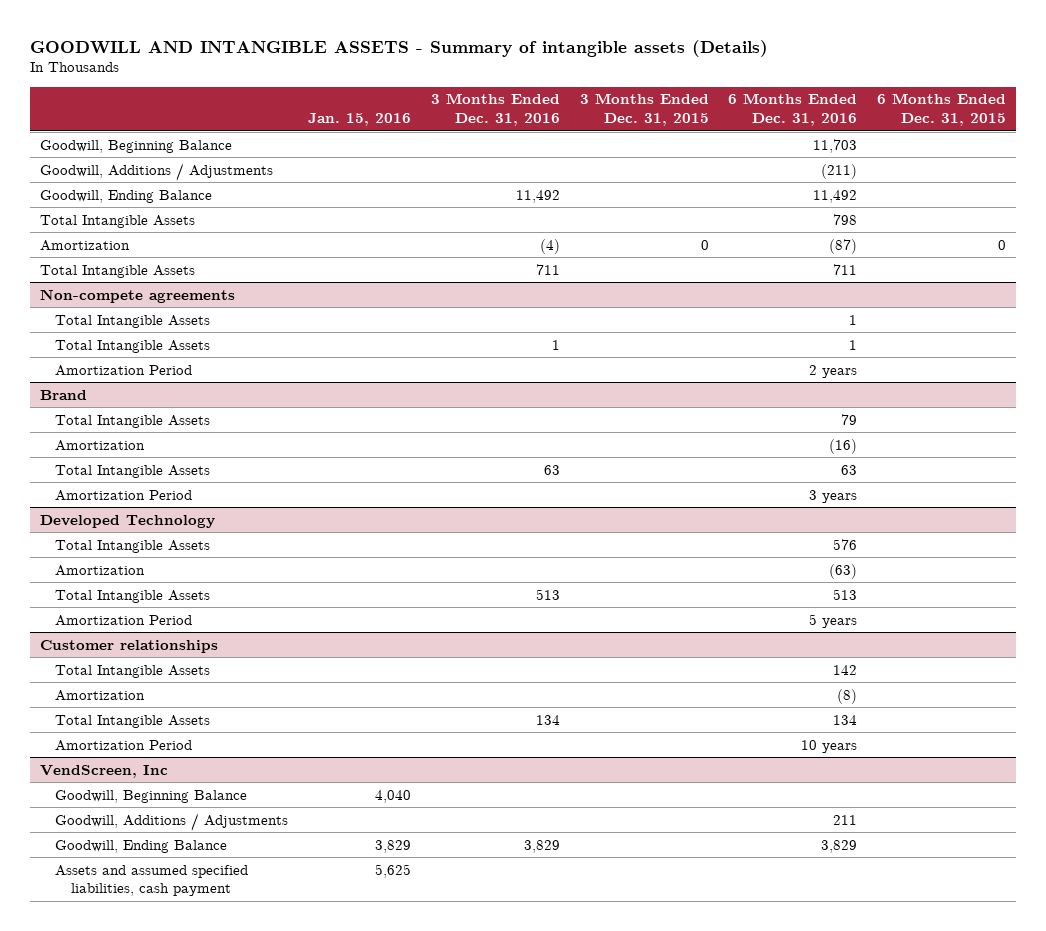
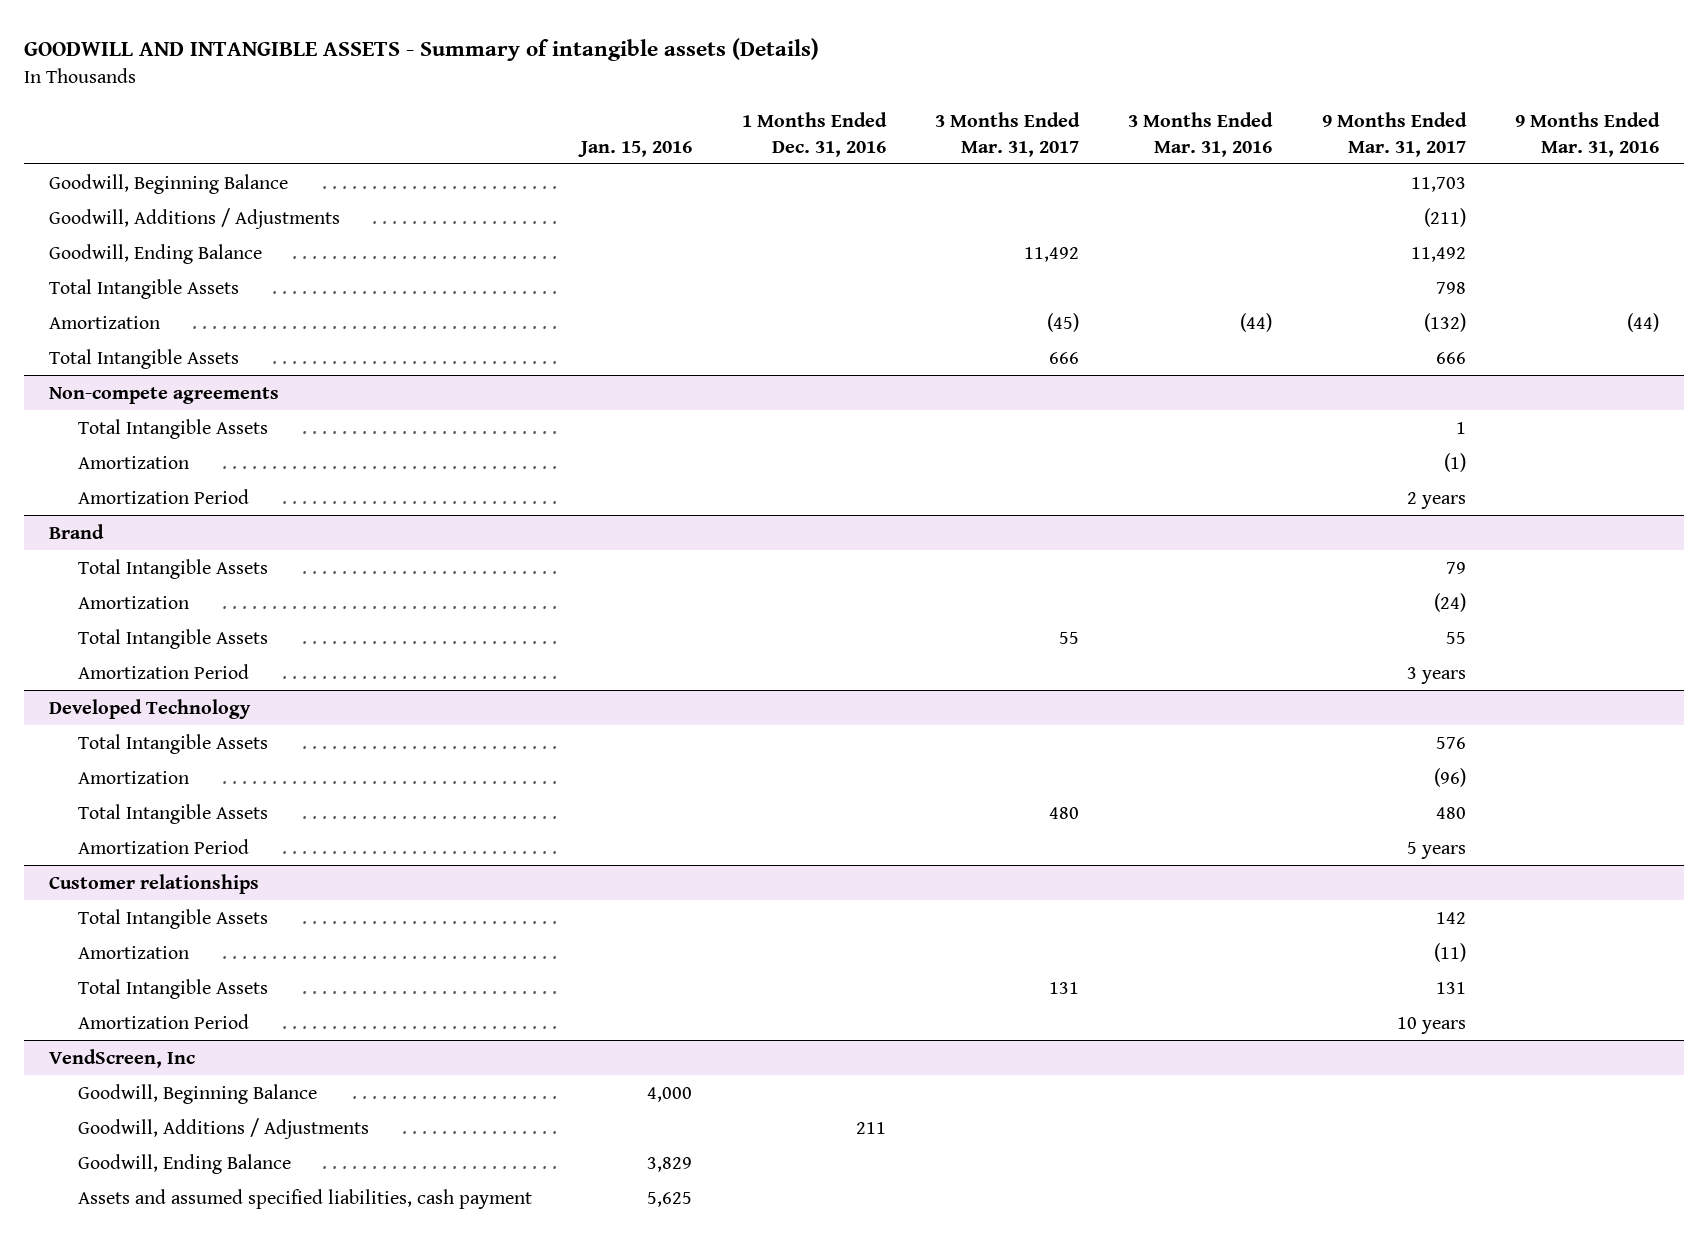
- | Jan. 15, 2016 | 3 Months Ended Dec. 31, 2016 | 3 Months Ended Dec. 31, 2015 | 6 Months Ended Dec. 31, 2016 | 6 Months Ended Dec. 31, 2015
+ | Jan. 15, 2016 | 1 Months Ended Dec. 31, 2016 | 3 Months Ended Mar. 31, 2017 | 3 Months Ended Mar. 31, 2016 | 9 Months Ended Mar. 31, 2017 | 9 Months Ended Mar. 31, 2016
@ Non-compete agreements
- Total Intangible Assets | | 1 | | 1 |
+ Amortization | | | | | (1) |
@ VendScreen, Inc
- Goodwill, Beginning Balance | 4,040 | | | |
+ Goodwill, Beginning Balance | 4,000 | | | | |

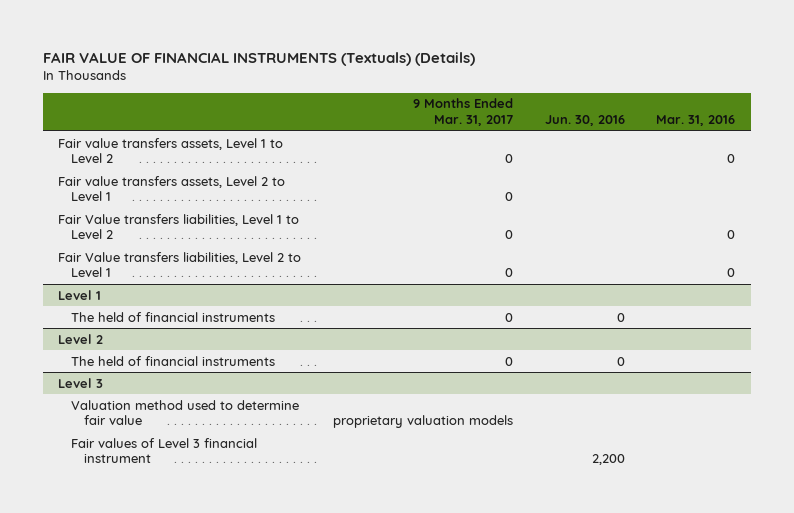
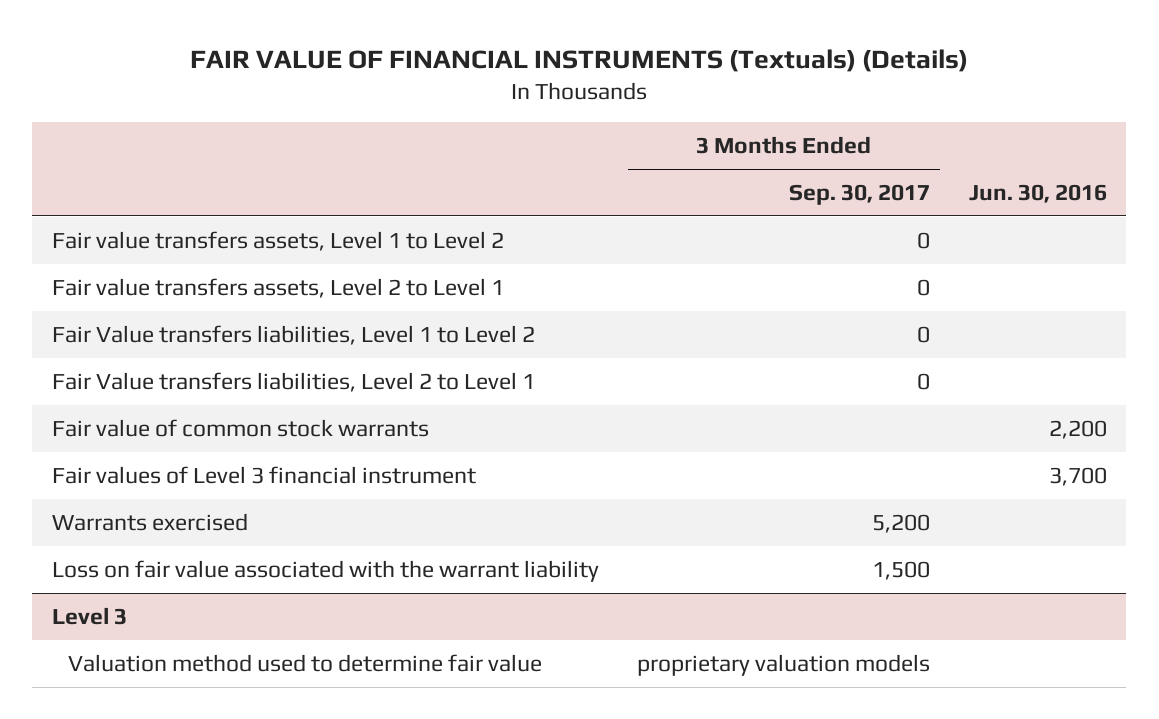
- | 9 Months Ended Mar. 31, 2017 | Jun. 30, 2016 | Mar. 31, 2016
+ | 3 Months Ended Sep. 30, 2017 | Jun. 30, 2016
- Level 1
- The held of financial instruments | 0 | 0 |
- Level 2
- The held of financial instruments | 0 | 0 |
+ Fair value of common stock warrants | | 2,200
+ Fair values of Level 3 financial instrument | | 3,700
+ Warrants exercised | 5,200 |
+ Loss on fair value associated with the warrant liability | 1,500 |
@ Level 3
- Fair values of Level 3 financial instrument | | 2,200 |

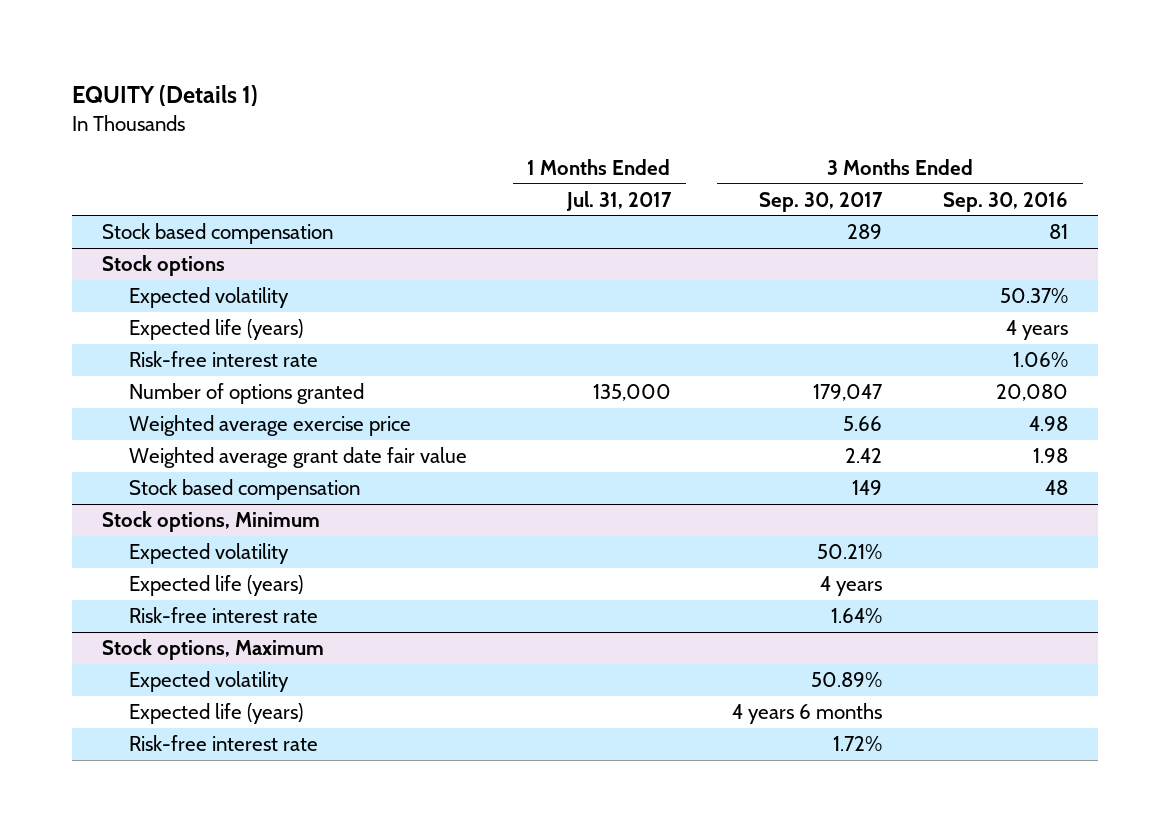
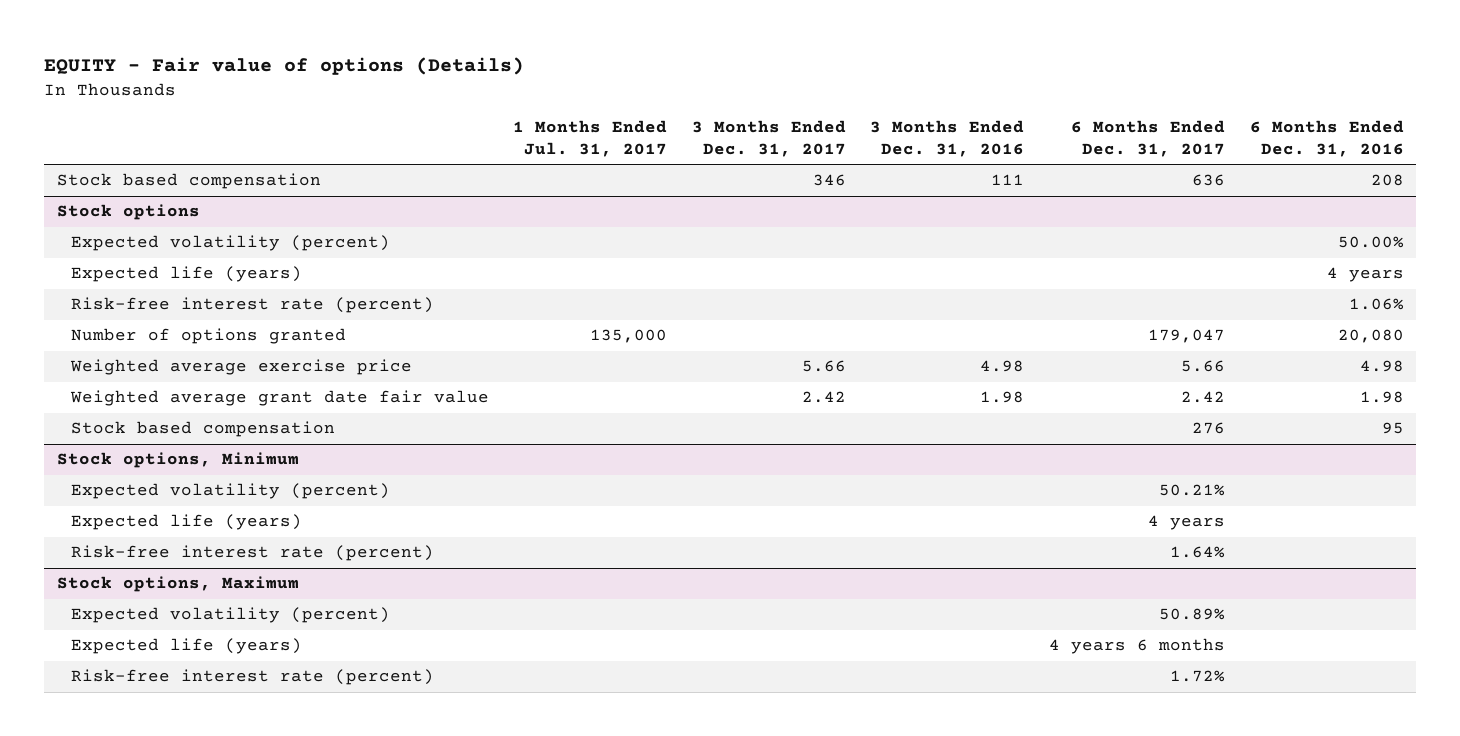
- EQUITY (Details 1)
+ EQUITY - Fair value of options (Details)
- | 1 Months Ended Jul. 31, 2017 | 3 Months Ended Sep. 30, 2017 | 3 Months Ended Sep. 30, 2016
+ | 1 Months Ended Jul. 31, 2017 | 3 Months Ended Dec. 31, 2017 | 3 Months Ended Dec. 31, 2016 | 6 Months Ended Dec. 31, 2017 | 6 Months Ended Dec. 31, 2016
@ Stock options
- Expected volatility | | | 50.37%
+ Expected volatility (percent) | | | | | 50.00%
- Risk-free interest rate | | | 1.06%
+ Risk-free interest rate (percent) | | | | | 1.06%
@ Stock options, Minimum
- Expected volatility | | 50.21% |
+ Expected volatility (percent) | | | | 50.21% |
- Risk-free interest rate | | 1.64% |
+ Risk-free interest rate (percent) | | | | 1.64% |
@ Stock options, Maximum
- Expected volatility | | 50.89% |
+ Expected volatility (percent) | | | | 50.89% |
- Risk-free interest rate | | 1.72% |
+ Risk-free interest rate (percent) | | | | 1.72% |

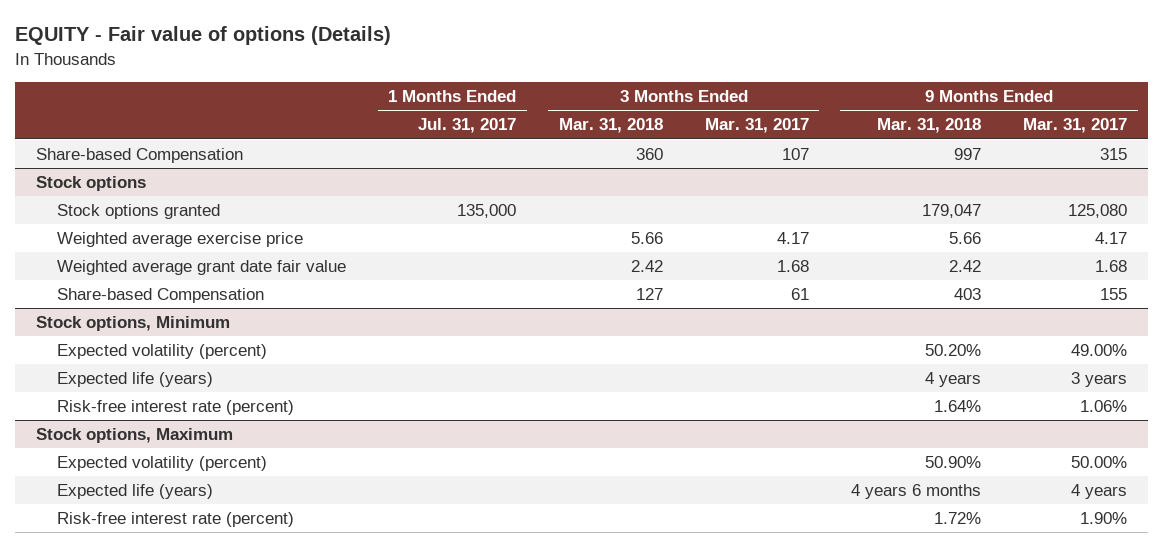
- | 1 Months Ended Jul. 31, 2017 | 3 Months Ended Dec. 31, 2017 | 3 Months Ended Dec. 31, 2016 | 6 Months Ended Dec. 31, 2017 | 6 Months Ended Dec. 31, 2016
+ | 1 Months Ended Jul. 31, 2017 | 3 Months Ended Mar. 31, 2018 | 3 Months Ended Mar. 31, 2017 | 9 Months Ended Mar. 31, 2018 | 9 Months Ended Mar. 31, 2017
- Stock based compensation | | 346 | 111 | 636 | 208
+ Share-based Compensation | | 360 | 107 | 997 | 315
@ Stock options
- Expected volatility (percent) | | | | | 50.00%
- Expected life (years) | | | | | 4 years
- Risk-free interest rate (percent) | | | | | 1.06%
- Number of options granted | 135,000 | | | 179,047 | 20,080
+ Stock options granted | 135,000 | | | 179,047 | 125,080
- Stock based compensation | | | | 276 | 95
+ Share-based Compensation | | 127 | 61 | 403 | 155

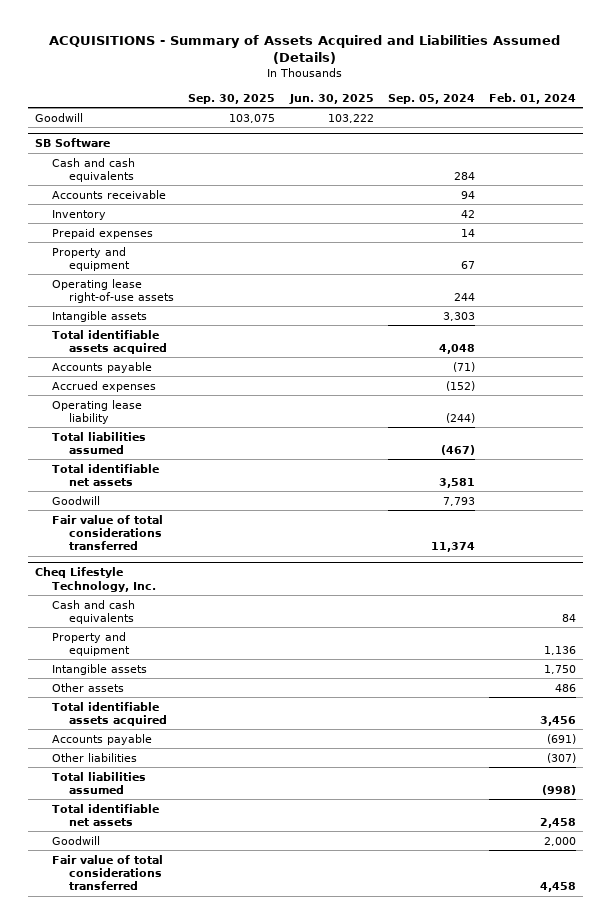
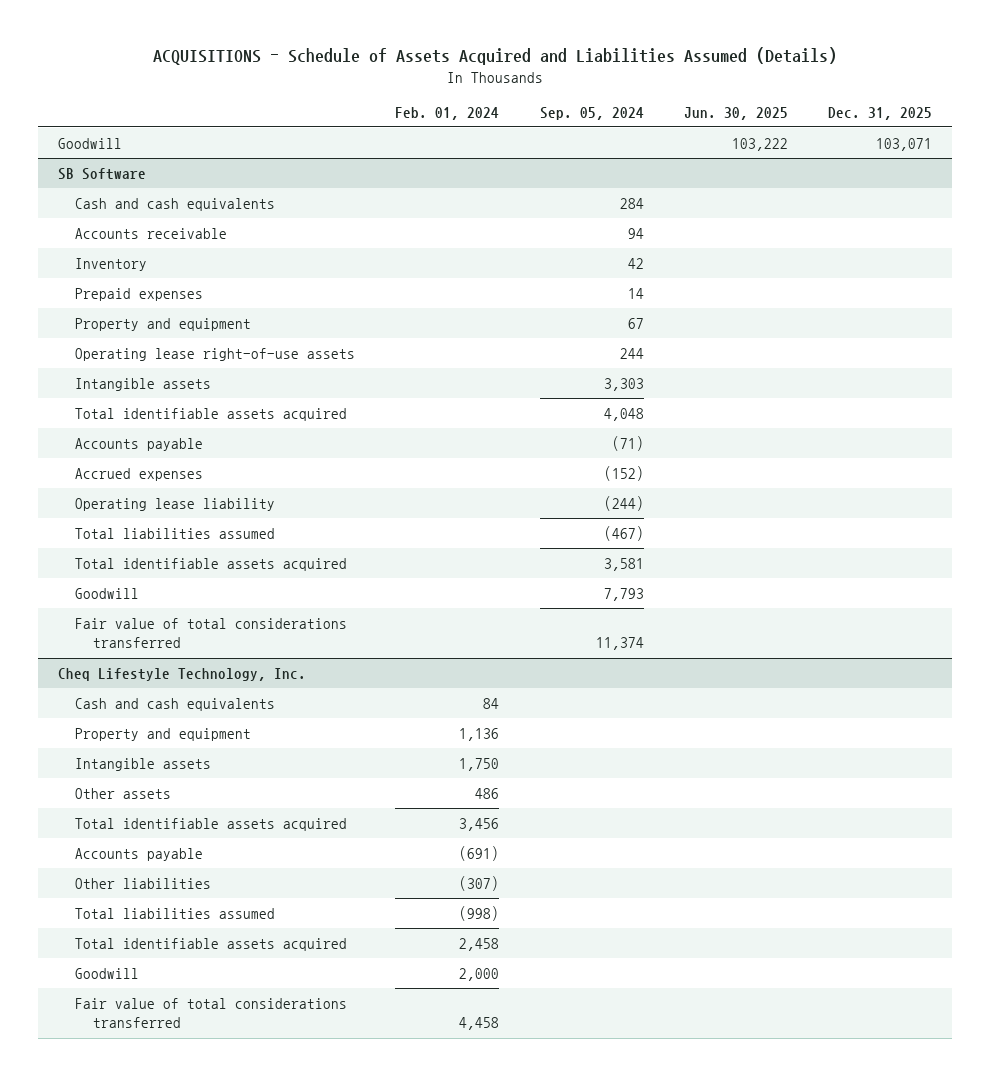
- ACQUISITIONS - Summary of Assets Acquired and Liabilities Assumed (Details)
+ ACQUISITIONS - Schedule of Assets Acquired and Liabilities Assumed (Details)
- | Sep. 30, 2025 | Jun. 30, 2025 | Sep. 05, 2024 | Feb. 01, 2024
+ | Feb. 01, 2024 | Sep. 05, 2024 | Jun. 30, 2025 | Dec. 31, 2025
@ SB Software
- Total identifiable net assets | | | 3,581 |
+ Total identifiable assets acquired | | 3,581 | |
@ Cheq Lifestyle Technology, Inc.
- Total identifiable net assets | | | | 2,458
+ Total identifiable assets acquired | 2,458 | | |

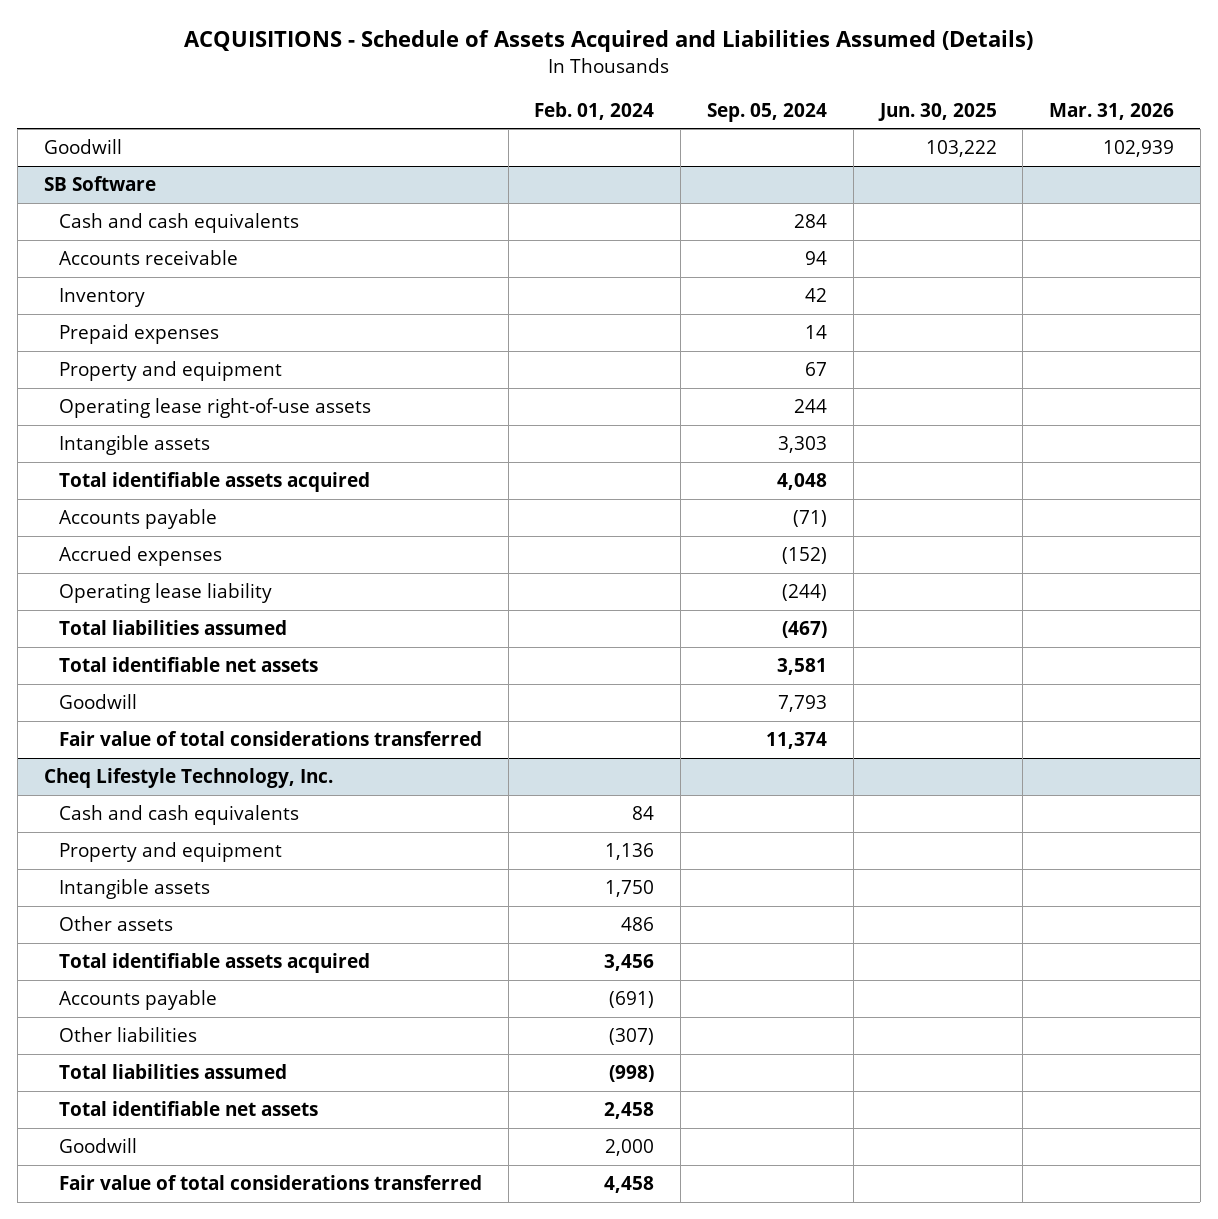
- | Feb. 01, 2024 | Sep. 05, 2024 | Jun. 30, 2025 | Dec. 31, 2025
+ | Feb. 01, 2024 | Sep. 05, 2024 | Jun. 30, 2025 | Mar. 31, 2026
@ SB Software
- Total identifiable assets acquired | | 3,581 | |
+ Total identifiable net assets | | 3,581 | |
@ Cheq Lifestyle Technology, Inc.
- Total identifiable assets acquired | 2,458 | | |
+ Total identifiable net assets | 2,458 | | |

